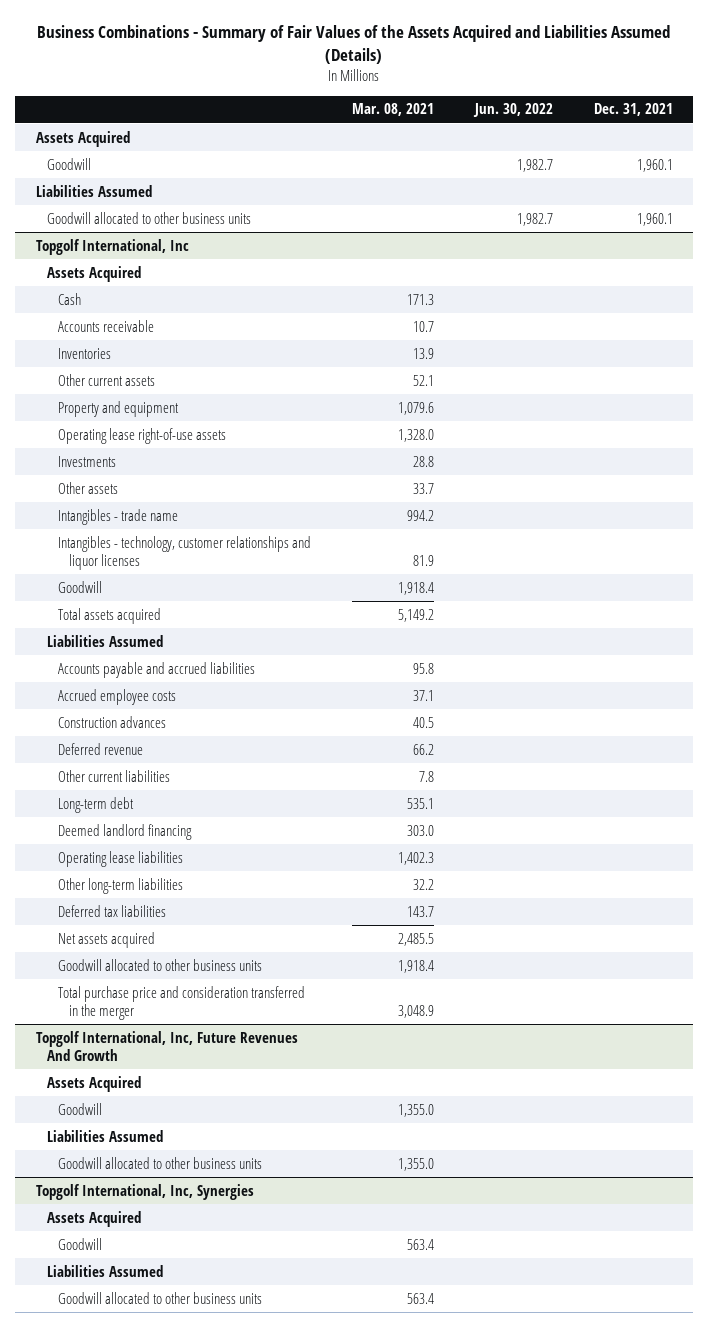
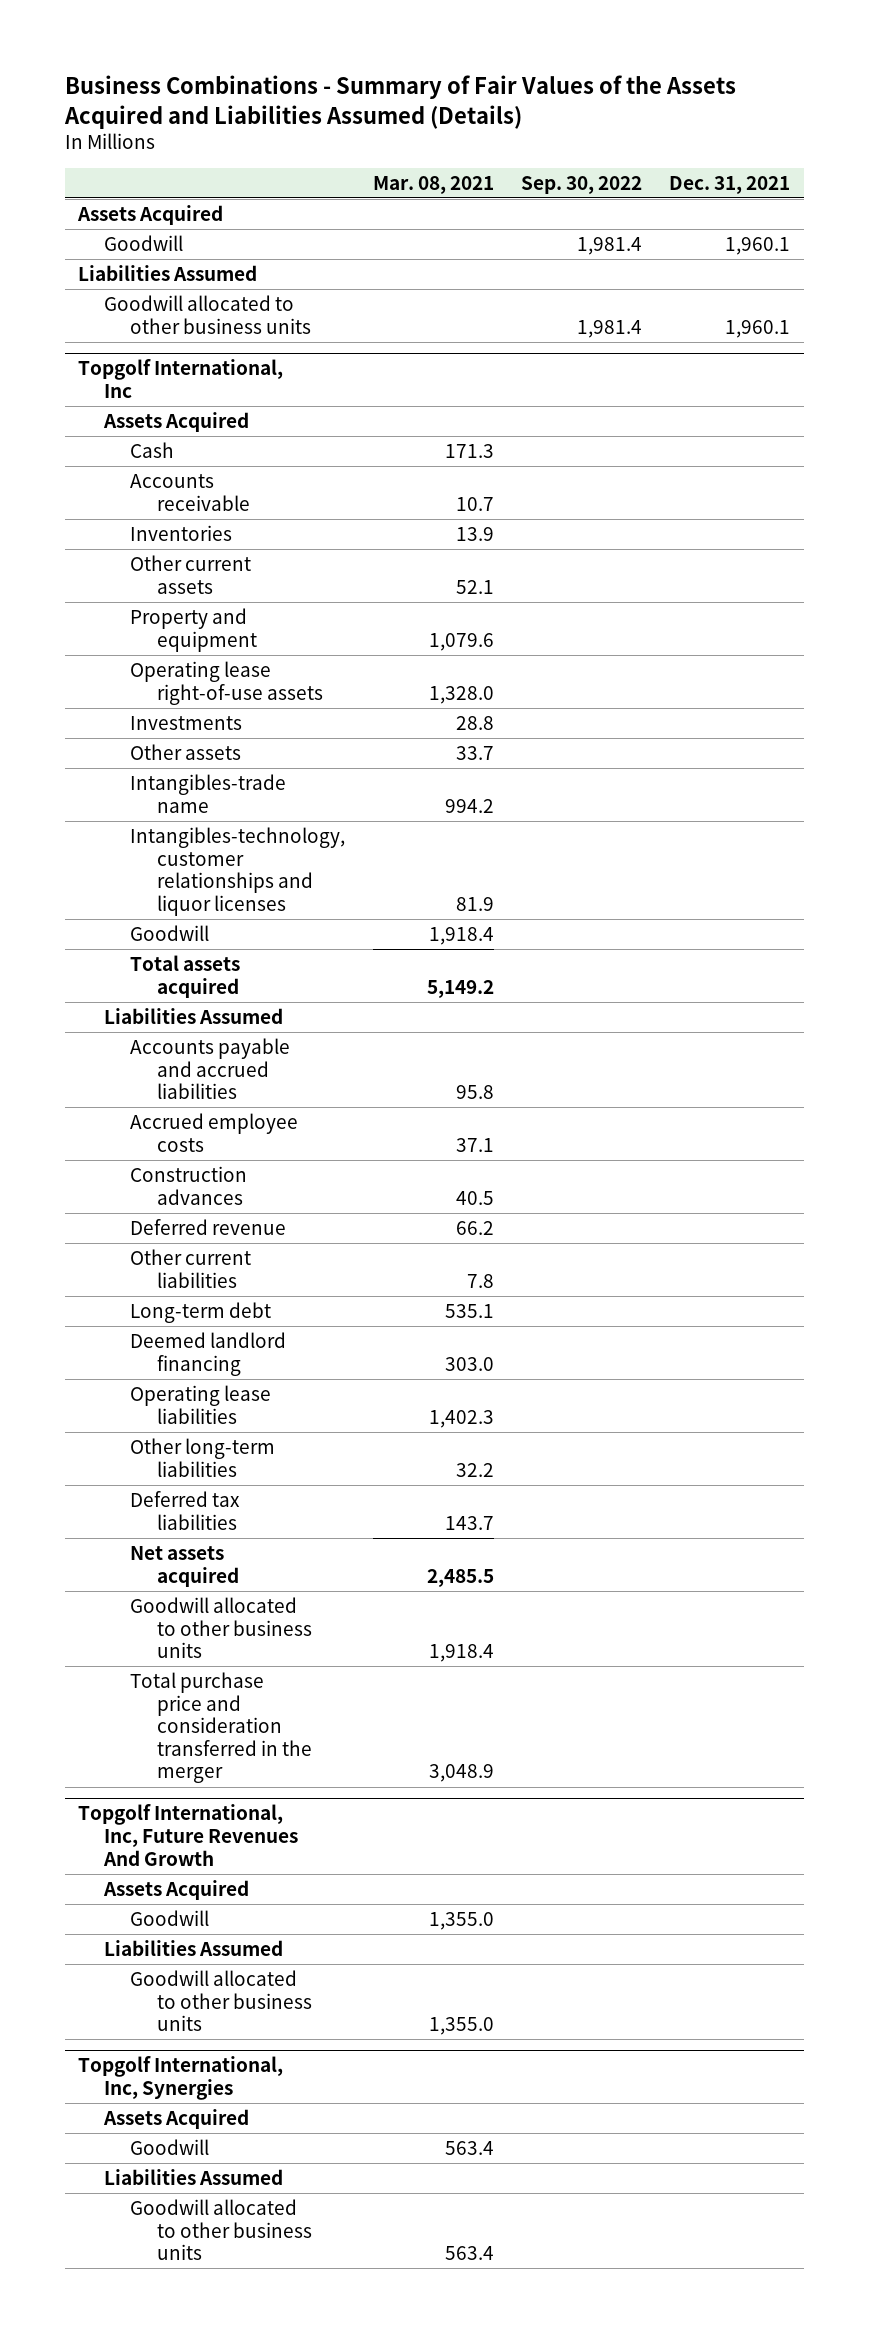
- | Mar. 08, 2021 | Jun. 30, 2022 | Dec. 31, 2021
+ | Mar. 08, 2021 | Sep. 30, 2022 | Dec. 31, 2021
@ Topgolf International, Inc
- Intangibles - trade name | 994.2 | |
- Intangibles - technology, customer relationships and liquor licenses | 81.9 | |
+ Intangibles-trade name | 994.2 | |
+ Intangibles-technology, customer relationships and liquor licenses | 81.9 | |

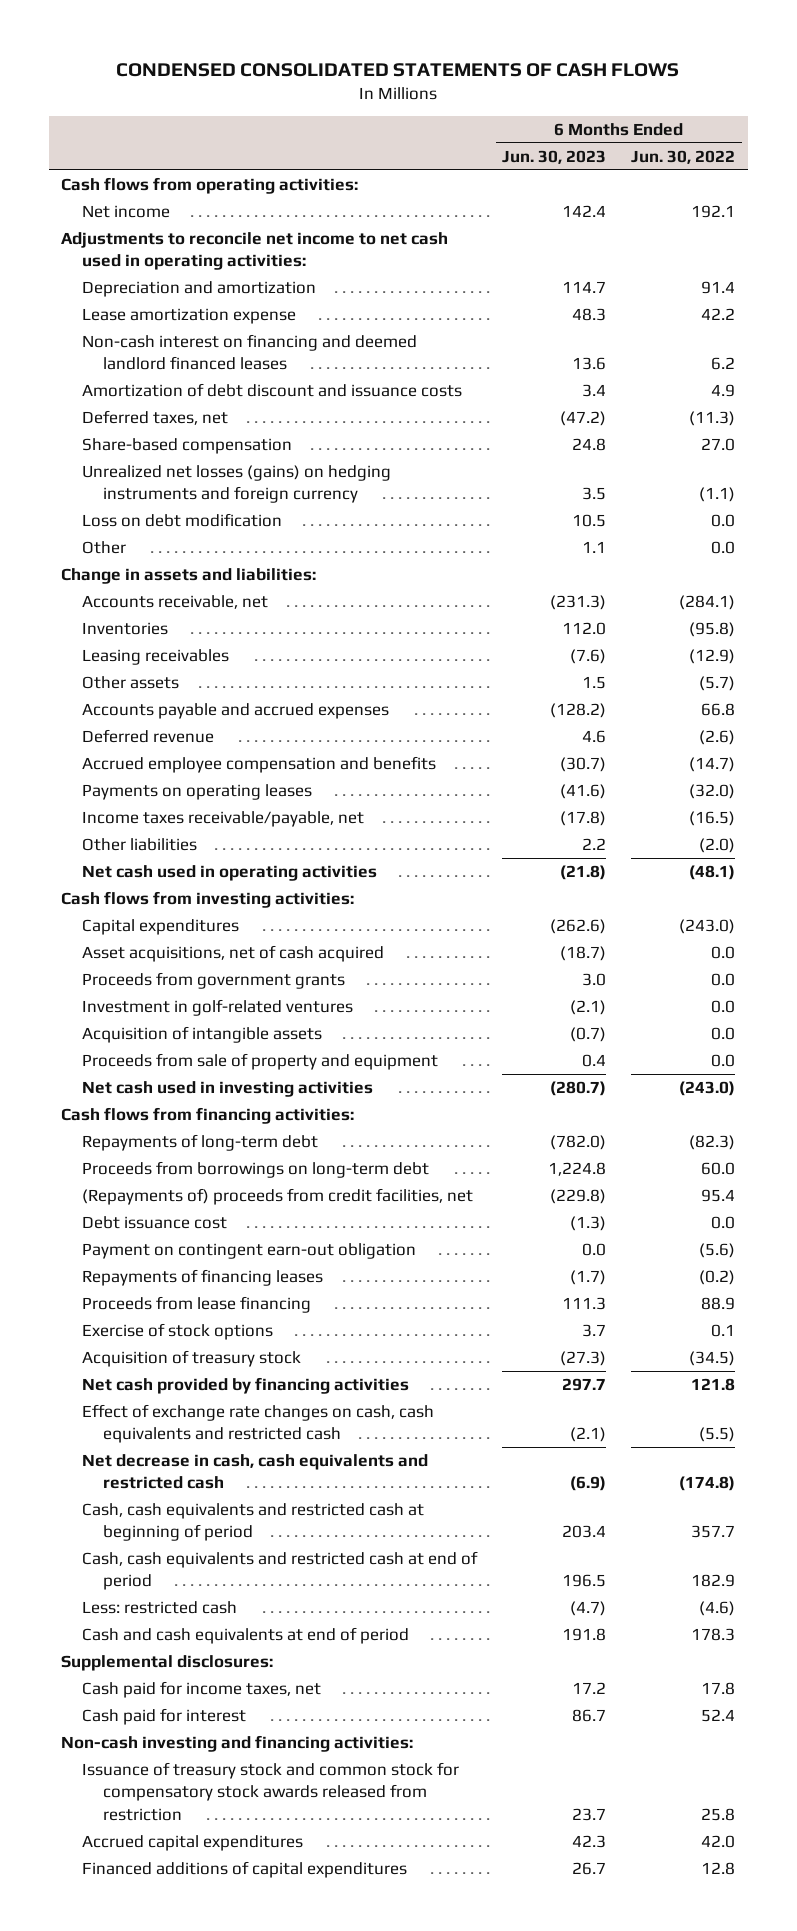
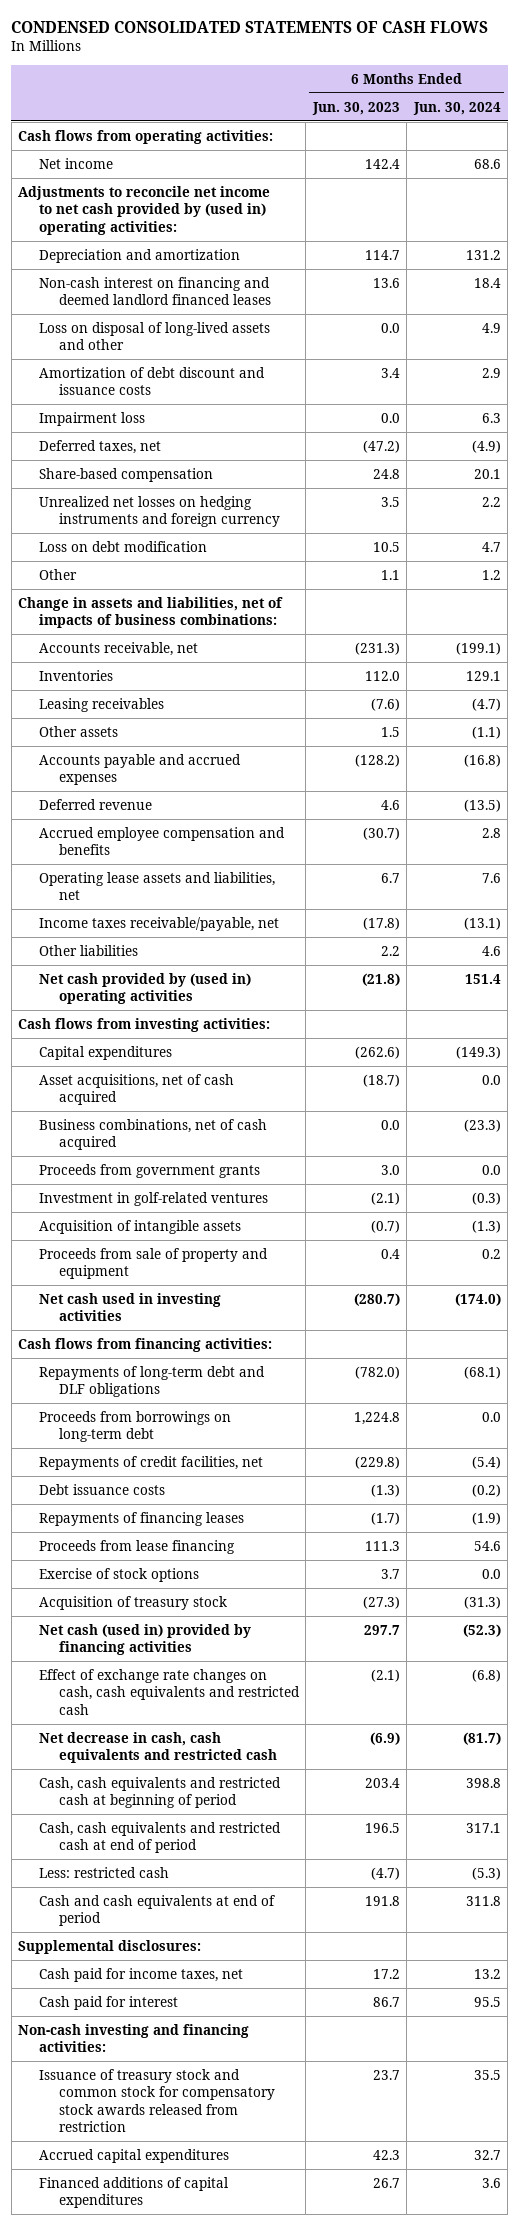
- | 6 Months Ended Jun. 30, 2023 | 6 Months Ended Jun. 30, 2022
+ | 6 Months Ended Jun. 30, 2023 | 6 Months Ended Jun. 30, 2024
- Adjustments to reconcile net income to net cash used in operating activities:
+ Adjustments to reconcile net income to net cash provided by (used in) operating activities:
- Lease amortization expense | 48.3 | 42.2
+ Loss on disposal of long-lived assets and other | 0.0 | 4.9
+ Impairment loss | 0.0 | 6.3
- Unrealized net losses (gains) on hedging instruments and foreign currency | 3.5 | (1.1)
+ Unrealized net losses on hedging instruments and foreign currency | 3.5 | 2.2
- Change in assets and liabilities:
+ Change in assets and liabilities, net of impacts of business combinations:
- Payments on operating leases | (41.6) | (32.0)
+ Operating lease assets and liabilities, net | 6.7 | 7.6
- Net cash used in operating activities | (21.8) | (48.1)
+ Net cash provided by (used in) operating activities | (21.8) | 151.4
+ Business combinations, net of cash acquired | 0.0 | (23.3)
- Repayments of long-term debt | (782.0) | (82.3)
+ Repayments of long-term debt and DLF obligations | (782.0) | (68.1)
- (Repayments of) proceeds from credit facilities, net | (229.8) | 95.4
- Debt issuance cost | (1.3) | 0.0
- Payment on contingent earn-out obligation | 0.0 | (5.6)
+ Repayments of credit facilities, net | (229.8) | (5.4)
+ Debt issuance costs | (1.3) | (0.2)
- Net cash provided by financing activities | 297.7 | 121.8
+ Net cash (used in) provided by financing activities | 297.7 | (52.3)

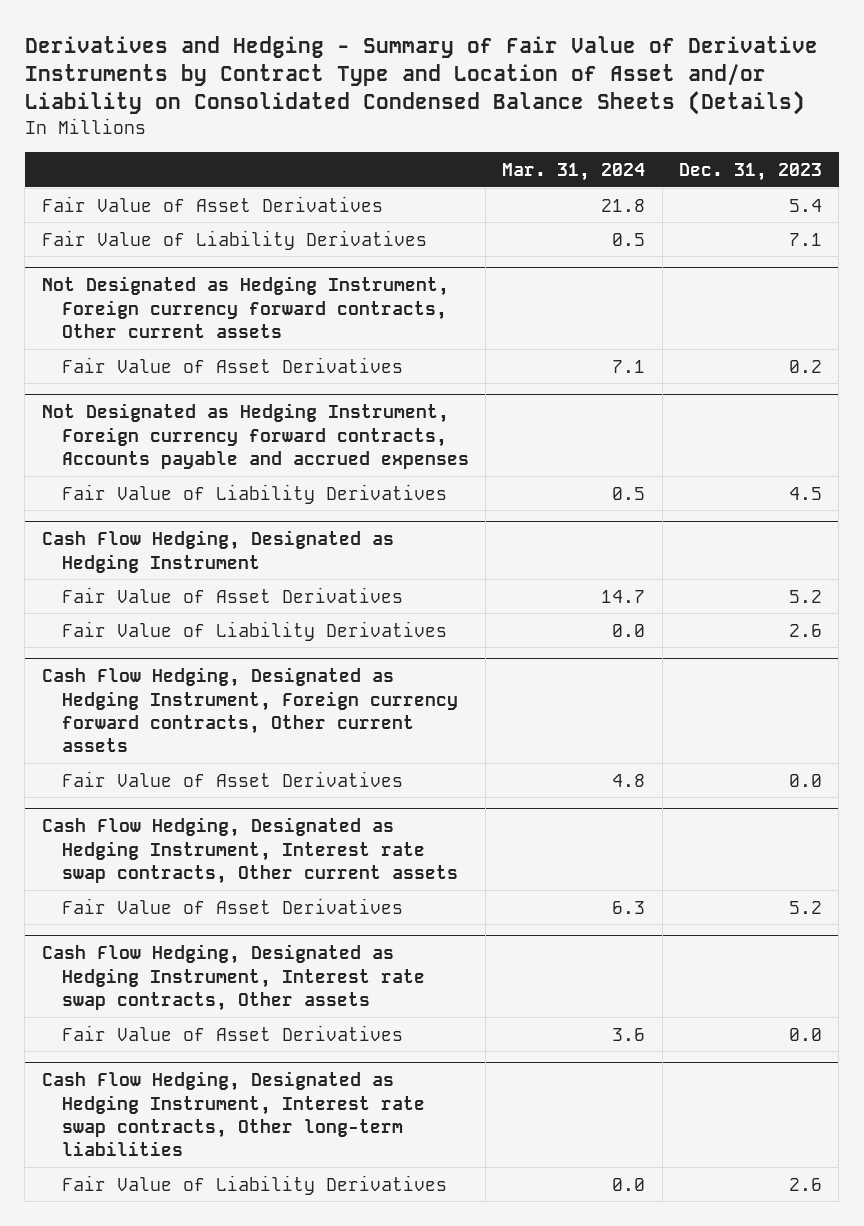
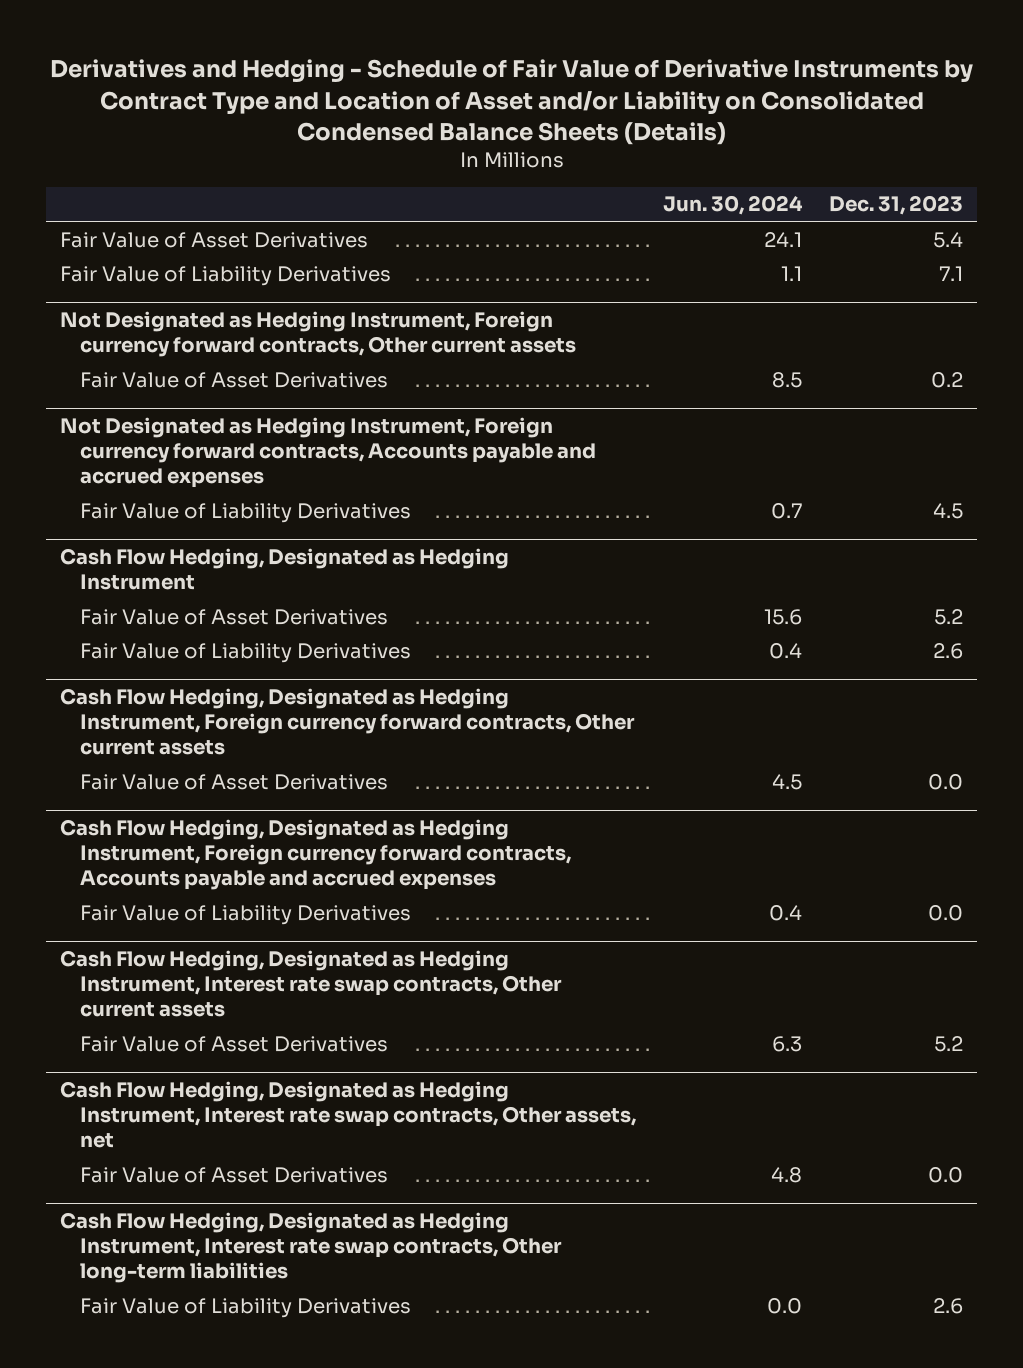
- Derivatives and Hedging - Summary of Fair Value of Derivative Instruments by Contract Type and Location of Asset and/or Liability on Consolidated Condensed Balance Sheets (Details)
+ Derivatives and Hedging - Schedule of Fair Value of Derivative Instruments by Contract Type and Location of Asset and/or Liability on Consolidated Condensed Balance Sheets (Details)
- | Mar. 31, 2024 | Dec. 31, 2023
+ | Jun. 30, 2024 | Dec. 31, 2023
+ Cash Flow Hedging, Designated as Hedging Instrument, Foreign currency forward contracts, Accounts payable and accrued expenses
+ Fair Value of Liability Derivatives | 0.4 | 0.0
- Cash Flow Hedging, Designated as Hedging Instrument, Interest rate swap contracts, Other assets
+ Cash Flow Hedging, Designated as Hedging Instrument, Interest rate swap contracts, Other assets, net

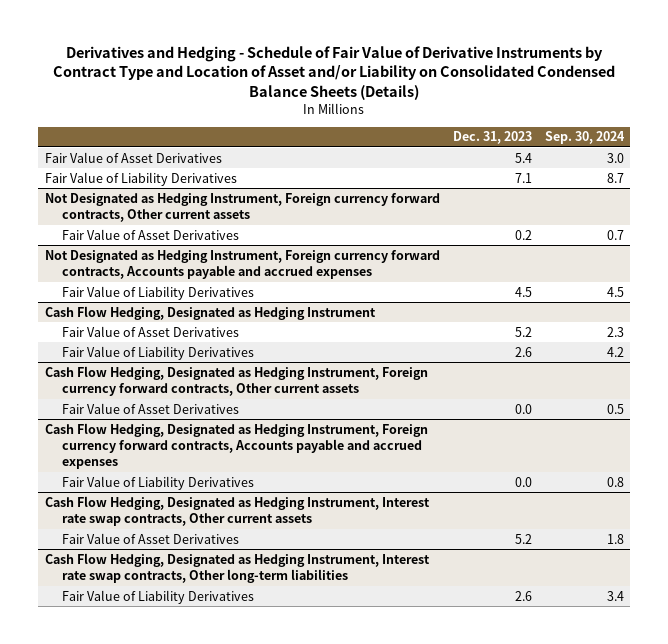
- | Jun. 30, 2024 | Dec. 31, 2023
+ | Dec. 31, 2023 | Sep. 30, 2024
- Cash Flow Hedging, Designated as Hedging Instrument, Interest rate swap contracts, Other assets, net
- Fair Value of Asset Derivatives | 4.8 | 0.0

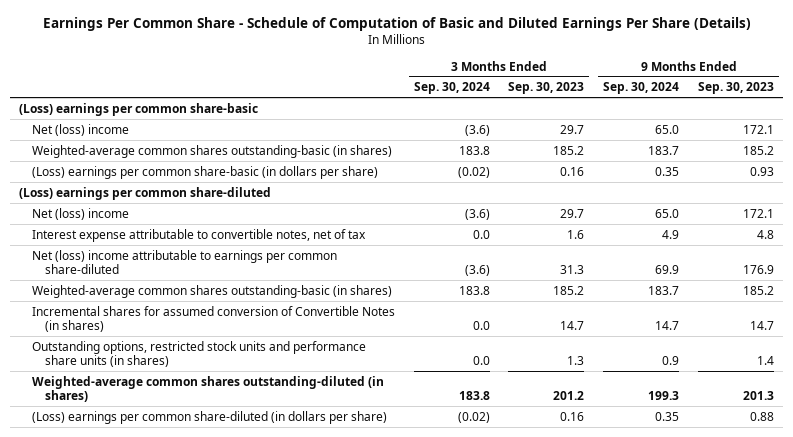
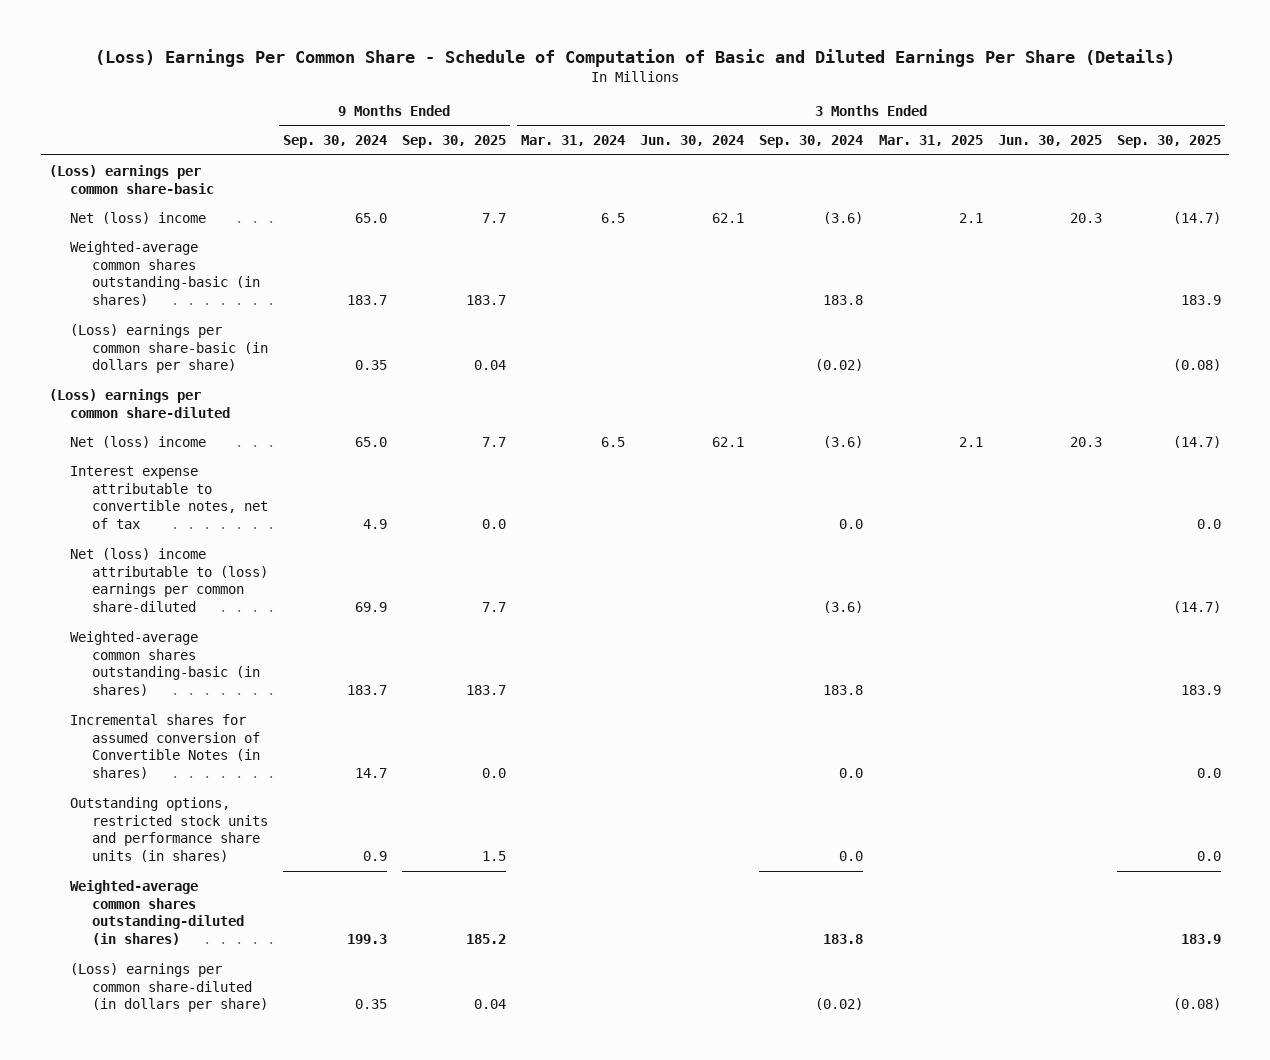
- Earnings Per Common Share - Schedule of Computation of Basic and Diluted Earnings Per Share (Details)
+ (Loss) Earnings Per Common Share - Schedule of Computation of Basic and Diluted Earnings Per Share (Details)
- | 3 Months Ended Sep. 30, 2024 | 3 Months Ended Sep. 30, 2023 | 9 Months Ended Sep. 30, 2024 | 9 Months Ended Sep. 30, 2023
+ | 9 Months Ended Sep. 30, 2024 | 9 Months Ended Sep. 30, 2025 | 3 Months Ended Mar. 31, 2024 | 3 Months Ended Jun. 30, 2024 | 3 Months Ended Sep. 30, 2024 | 3 Months Ended Mar. 31, 2025 | 3 Months Ended Jun. 30, 2025 | 3 Months Ended Sep. 30, 2025
- Net (loss) income attributable to earnings per common share-diluted | (3.6) | 31.3 | 69.9 | 176.9
+ Net (loss) income attributable to (loss) earnings per common share-diluted | 69.9 | 7.7 | | | (3.6) | | | (14.7)

